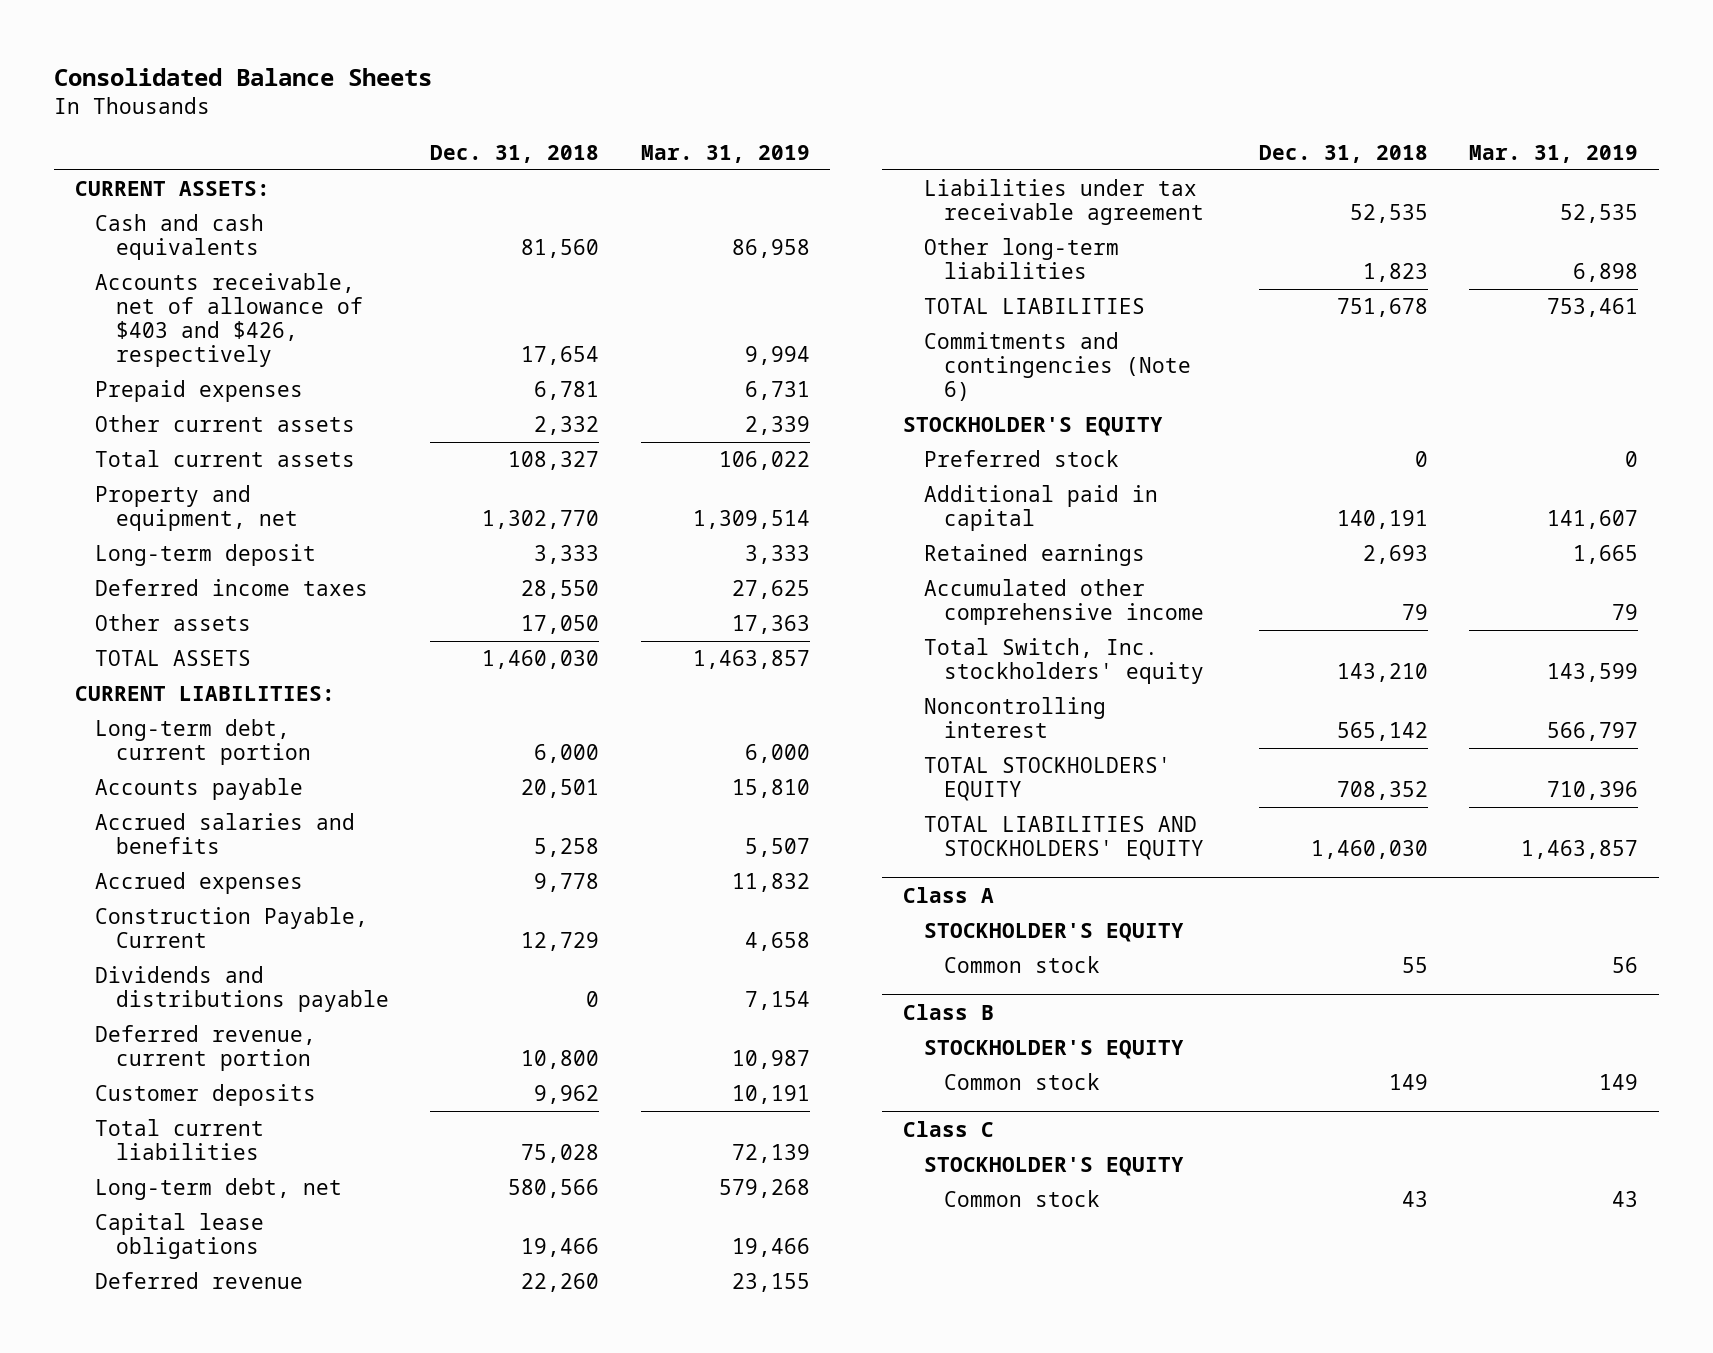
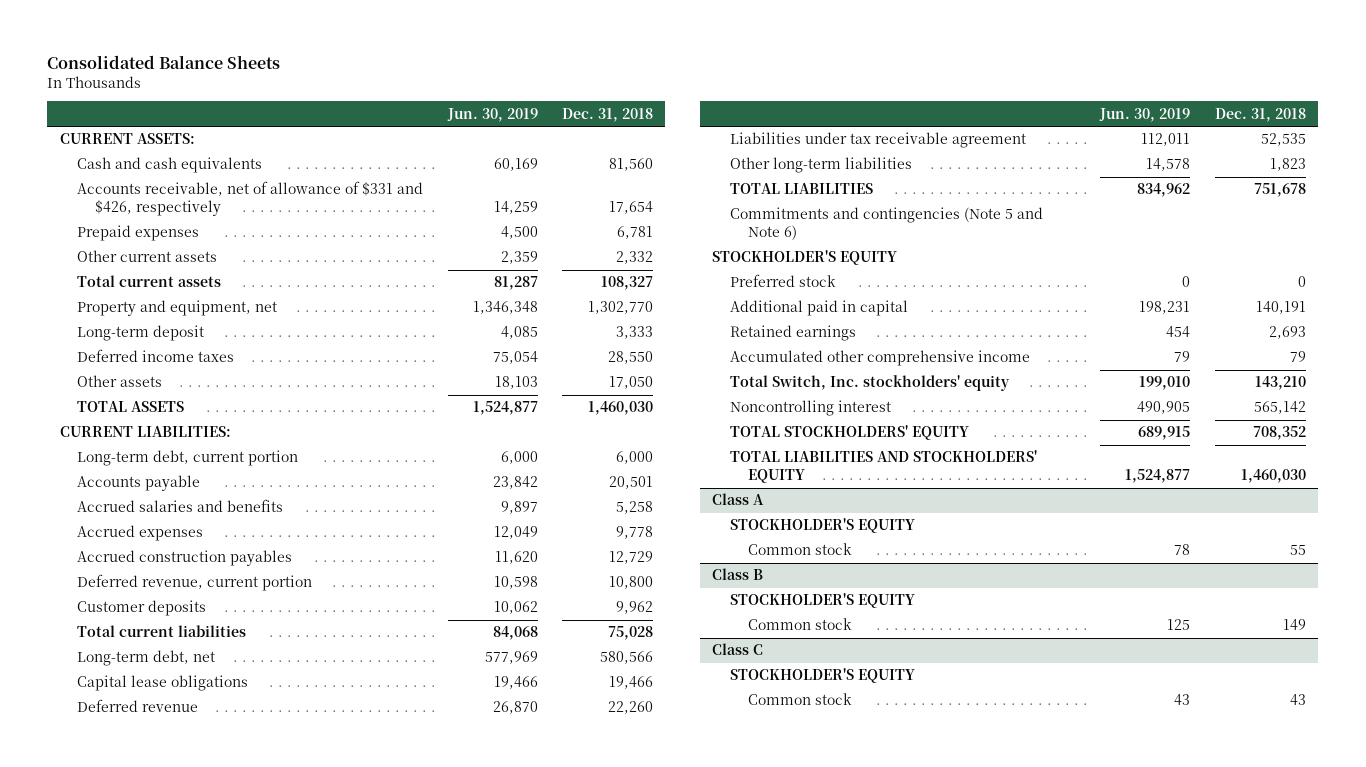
- | Dec. 31, 2018 | Mar. 31, 2019
+ | Jun. 30, 2019 | Dec. 31, 2018
- Accounts receivable, net of allowance of $403 and $426, respectively | 17,654 | 9,994
+ Accounts receivable, net of allowance of $331 and $426, respectively | 14,259 | 17,654
- Construction Payable, Current | 12,729 | 4,658
- Dividends and distributions payable | 0 | 7,154
+ Accrued construction payables | 11,620 | 12,729
- Commitments and contingencies (Note 6)
+ Commitments and contingencies (Note 5 and Note 6)

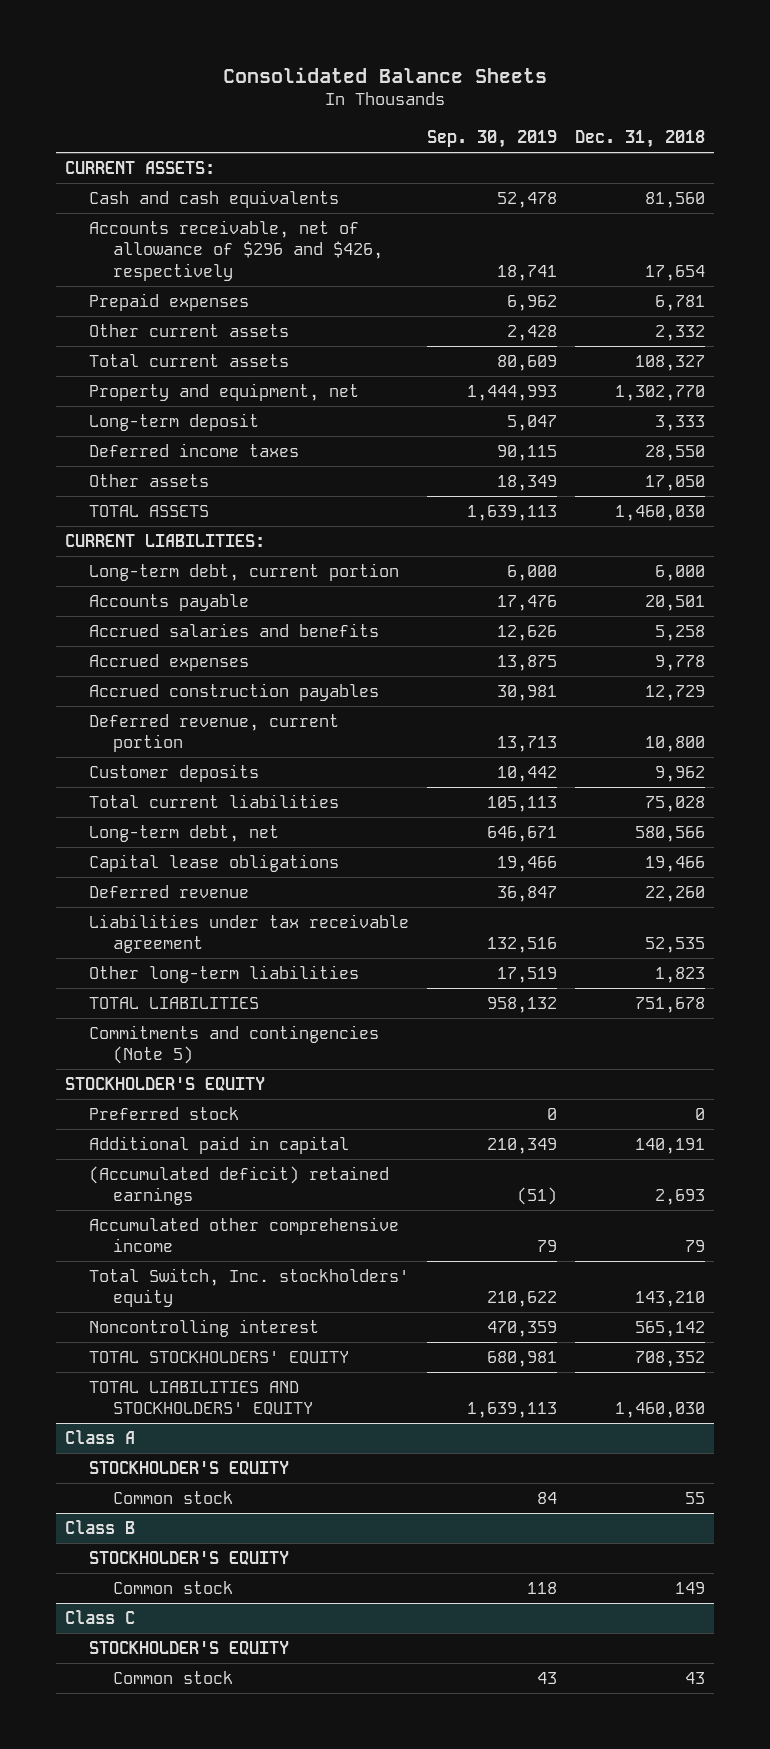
- | Jun. 30, 2019 | Dec. 31, 2018
+ | Sep. 30, 2019 | Dec. 31, 2018
- Accounts receivable, net of allowance of $331 and $426, respectively | 14,259 | 17,654
+ Accounts receivable, net of allowance of $296 and $426, respectively | 18,741 | 17,654
- Commitments and contingencies (Note 5 and Note 6)
+ Commitments and contingencies (Note 5)
- Retained earnings | 454 | 2,693
+ (Accumulated deficit) retained earnings | (51) | 2,693

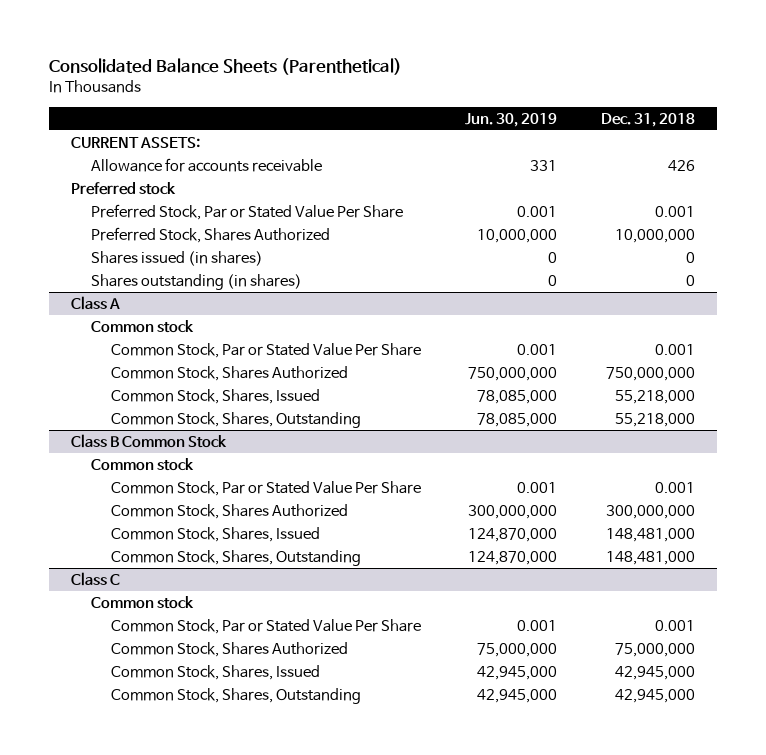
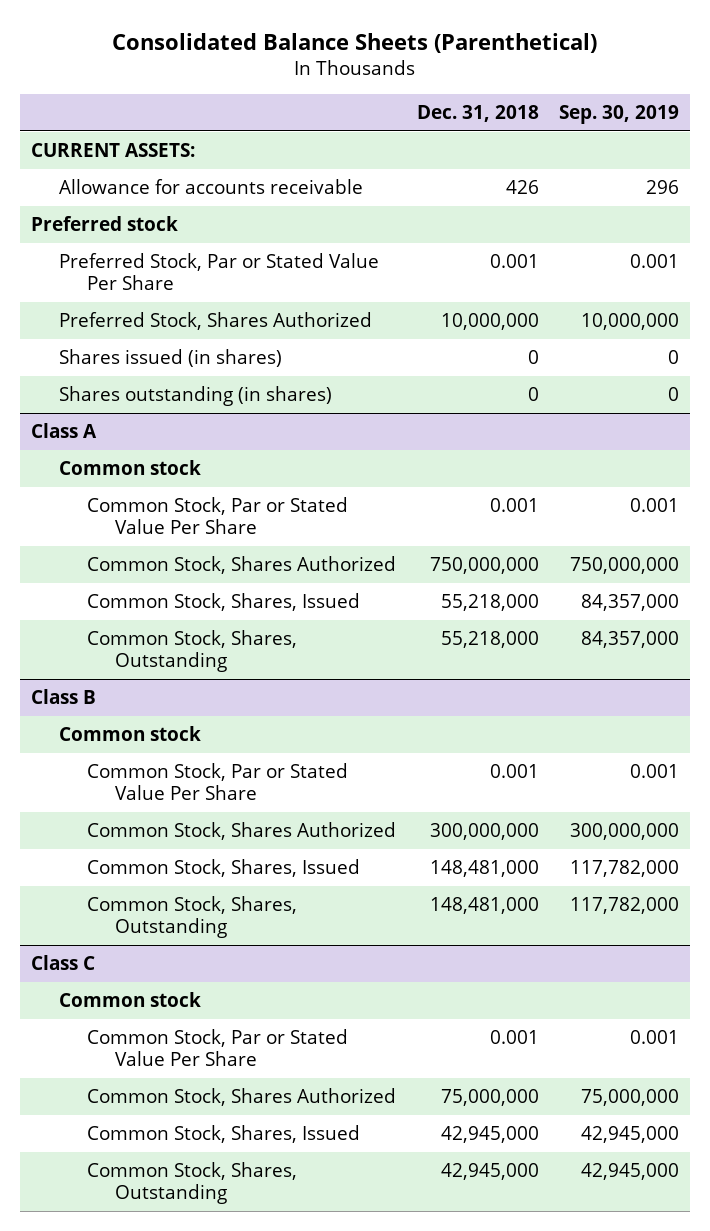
- | Jun. 30, 2019 | Dec. 31, 2018
+ | Dec. 31, 2018 | Sep. 30, 2019
- Class B Common Stock
+ Class B

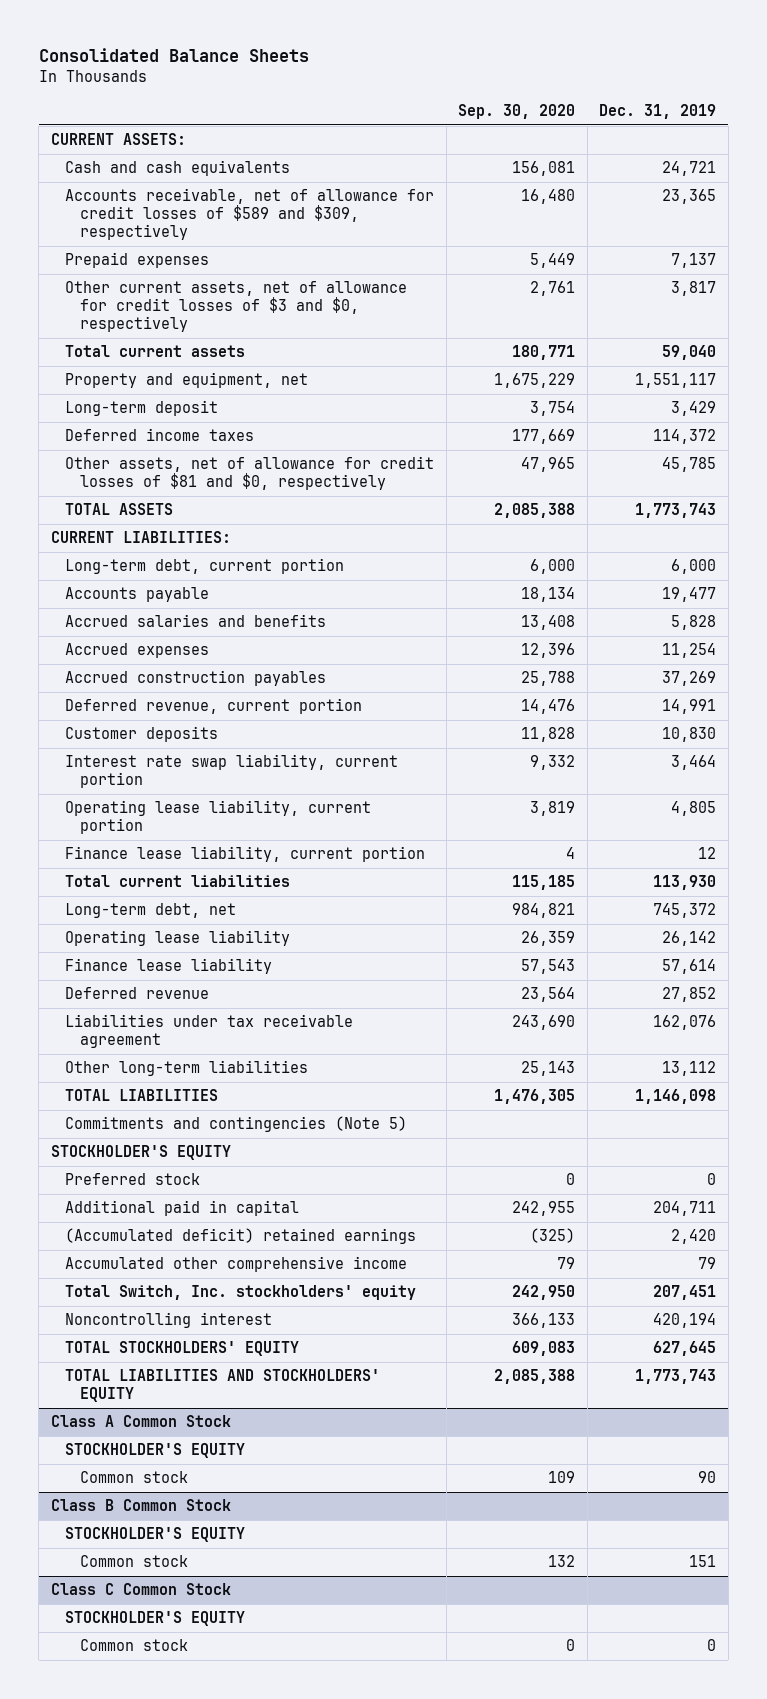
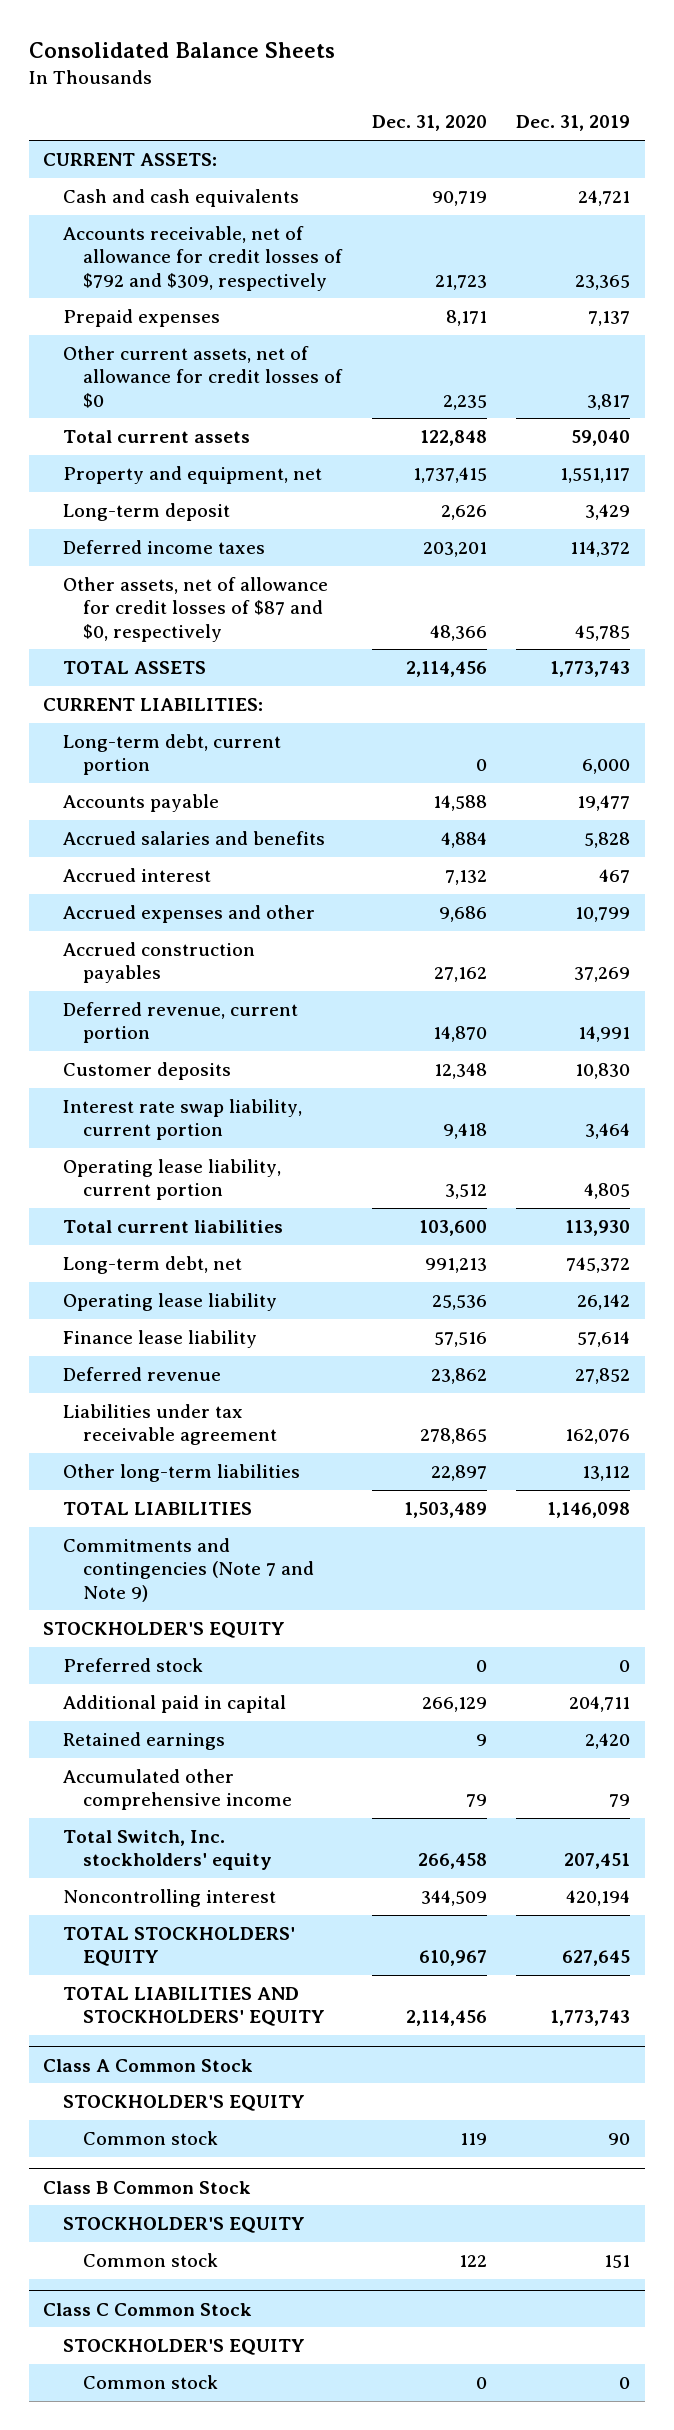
- | Sep. 30, 2020 | Dec. 31, 2019
+ | Dec. 31, 2020 | Dec. 31, 2019
- Accounts receivable, net of allowance for credit losses of $589 and $309, respectively | 16,480 | 23,365
+ Accounts receivable, net of allowance for credit losses of $792 and $309, respectively | 21,723 | 23,365
- Other current assets, net of allowance for credit losses of $3 and $0, respectively | 2,761 | 3,817
+ Other current assets, net of allowance for credit losses of $0 | 2,235 | 3,817
- Other assets, net of allowance for credit losses of $81 and $0, respectively | 47,965 | 45,785
+ Other assets, net of allowance for credit losses of $87 and $0, respectively | 48,366 | 45,785
- Accrued expenses | 12,396 | 11,254
+ Accrued interest | 7,132 | 467
+ Accrued expenses and other | 9,686 | 10,799
- Finance lease liability, current portion | 4 | 12
- Commitments and contingencies (Note 5)
+ Commitments and contingencies (Note 7 and Note 9)
- (Accumulated deficit) retained earnings | (325) | 2,420
+ Retained earnings | 9 | 2,420

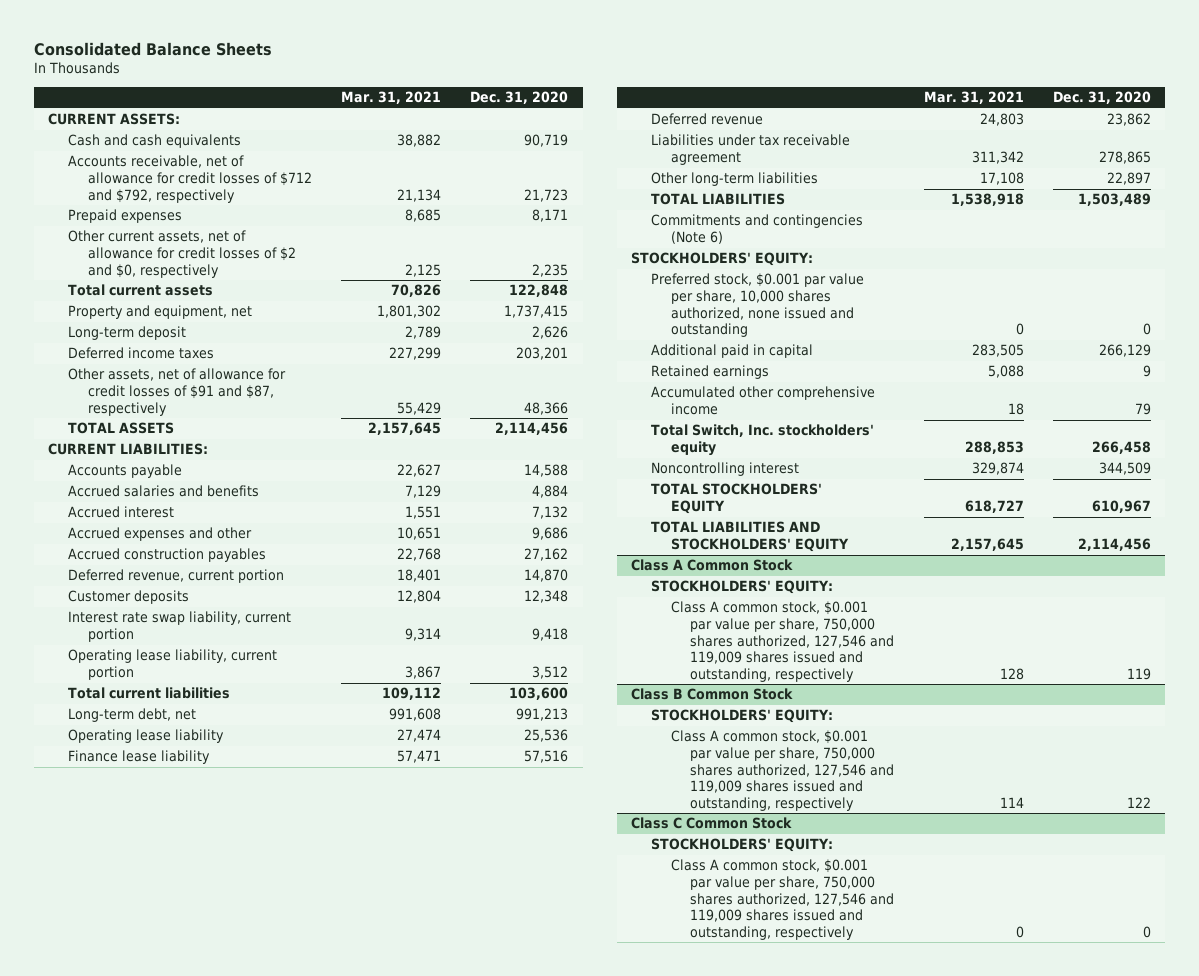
- | Dec. 31, 2020 | Dec. 31, 2019
+ | Mar. 31, 2021 | Dec. 31, 2020
- Accounts receivable, net of allowance for credit losses of $792 and $309, respectively | 21,723 | 23,365
+ Accounts receivable, net of allowance for credit losses of $712 and $792, respectively | 21,134 | 21,723
- Other current assets, net of allowance for credit losses of $0 | 2,235 | 3,817
+ Other current assets, net of allowance for credit losses of $2 and $0, respectively | 2,125 | 2,235
- Other assets, net of allowance for credit losses of $87 and $0, respectively | 48,366 | 45,785
+ Other assets, net of allowance for credit losses of $91 and $87, respectively | 55,429 | 48,366
- Long-term debt, current portion | 0 | 6,000
- Commitments and contingencies (Note 7 and Note 9)
- STOCKHOLDER'S EQUITY
- Preferred stock | 0 | 0
+ Commitments and contingencies (Note 6)
+ STOCKHOLDERS' EQUITY:
+ Preferred stock, $0.001 par value per share, 10,000 shares authorized, none issued and outstanding | 0 | 0
@ Class A Common Stock
- STOCKHOLDER'S EQUITY
- Common stock | 119 | 90
+ STOCKHOLDERS' EQUITY:
+ Class A common stock, $0.001 par value per share, 750,000 shares authorized, 127,546 and 119,009 shares issued and outstanding, respectively | 128 | 119
@ Class B Common Stock
- STOCKHOLDER'S EQUITY
- Common stock | 122 | 151
+ STOCKHOLDERS' EQUITY:
+ Class A common stock, $0.001 par value per share, 750,000 shares authorized, 127,546 and 119,009 shares issued and outstanding, respectively | 114 | 122
@ Class C Common Stock
- STOCKHOLDER'S EQUITY
- Common stock | 0 | 0
+ STOCKHOLDERS' EQUITY:
+ Class A common stock, $0.001 par value per share, 750,000 shares authorized, 127,546 and 119,009 shares issued and outstanding, respectively | 0 | 0

